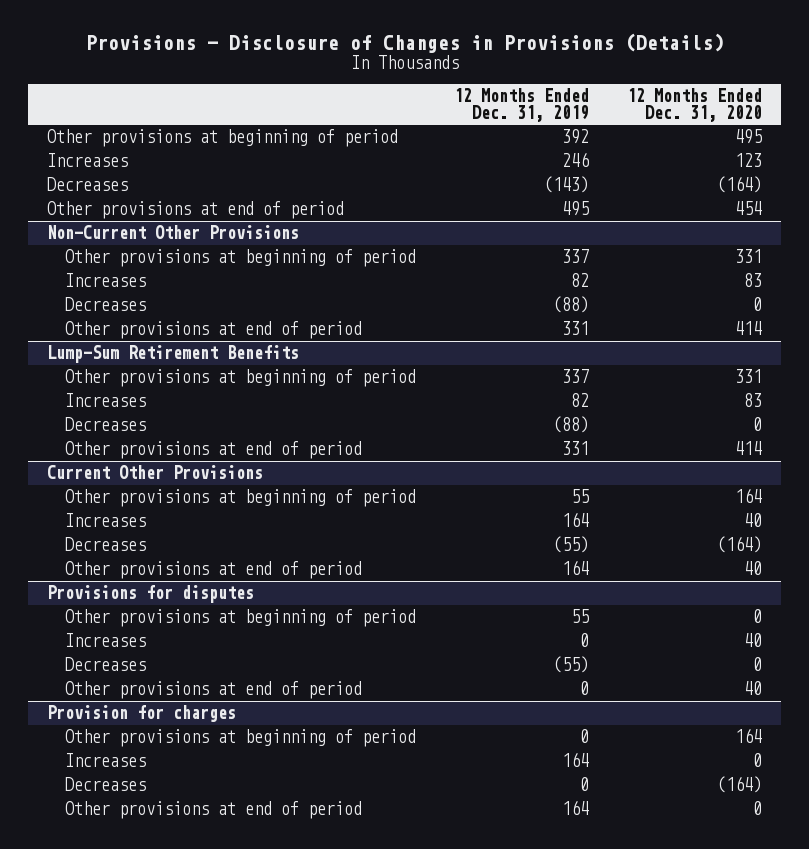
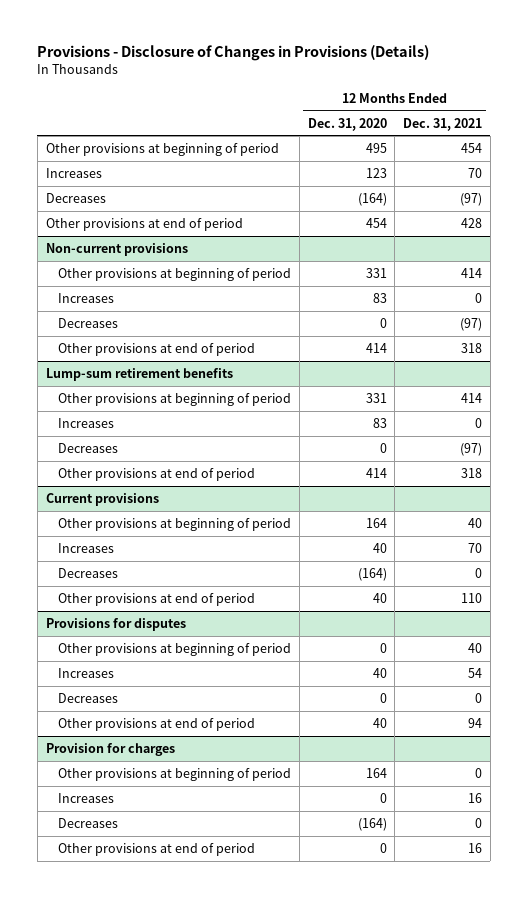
- | 12 Months Ended Dec. 31, 2019 | 12 Months Ended Dec. 31, 2020
+ | 12 Months Ended Dec. 31, 2020 | 12 Months Ended Dec. 31, 2021
- Non-Current Other Provisions
+ Non-current provisions
- Lump-Sum Retirement Benefits
+ Lump-sum retirement benefits
- Current Other Provisions
+ Current provisions

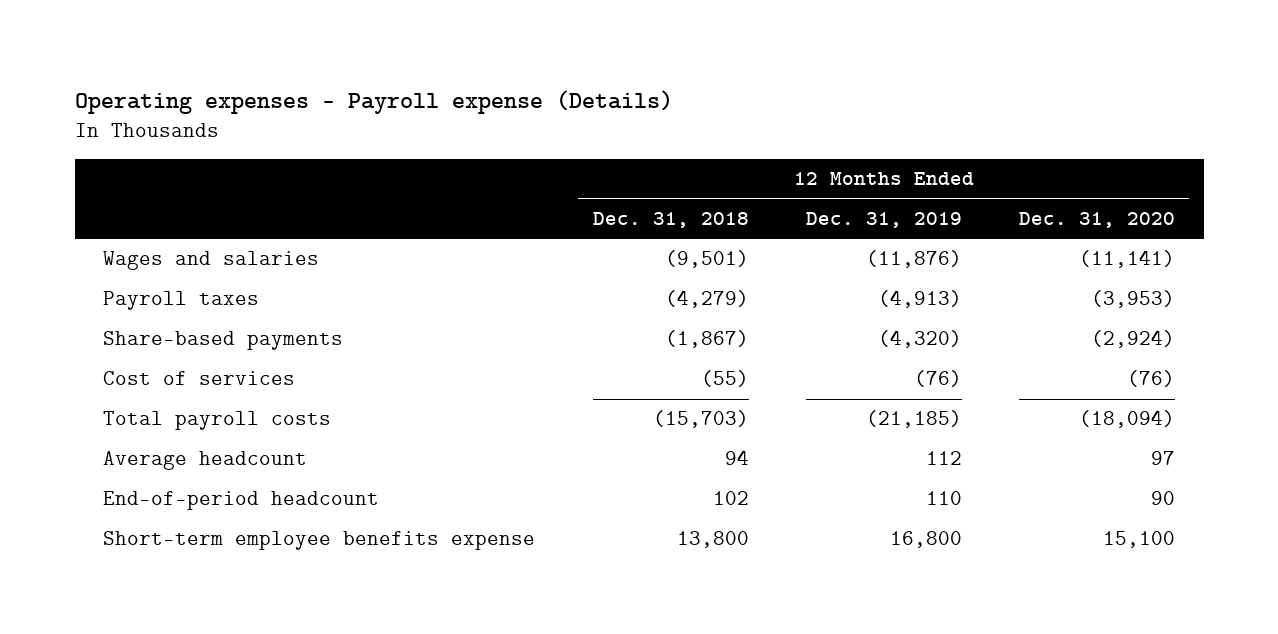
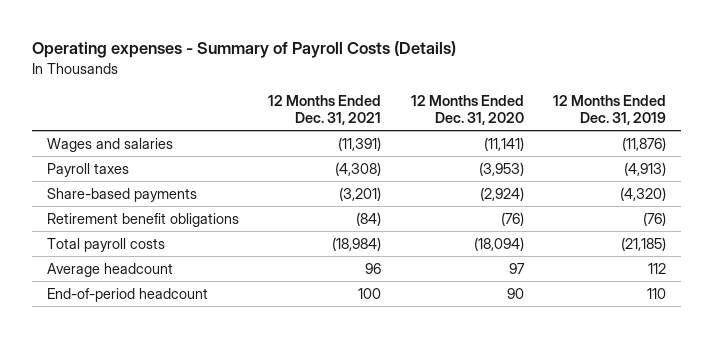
- Operating expenses - Payroll expense (Details)
+ Operating expenses - Summary of Payroll Costs (Details)
- | 12 Months Ended Dec. 31, 2018 | 12 Months Ended Dec. 31, 2019 | 12 Months Ended Dec. 31, 2020
+ | 12 Months Ended Dec. 31, 2021 | 12 Months Ended Dec. 31, 2020 | 12 Months Ended Dec. 31, 2019
- Cost of services | (55) | (76) | (76)
+ Retirement benefit obligations | (84) | (76) | (76)
- Short-term employee benefits expense | 13,800 | 16,800 | 15,100

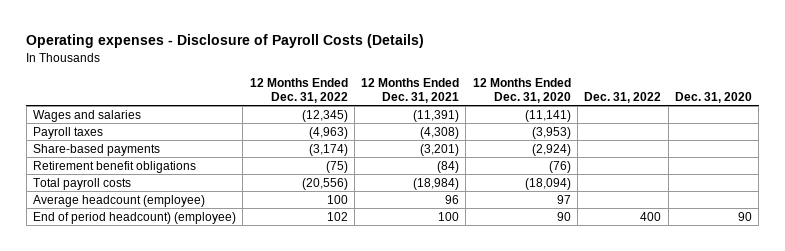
- Operating expenses - Summary of Payroll Costs (Details)
+ Operating expenses - Disclosure of Payroll Costs (Details)
- | 12 Months Ended Dec. 31, 2021 | 12 Months Ended Dec. 31, 2020 | 12 Months Ended Dec. 31, 2019
+ | 12 Months Ended Dec. 31, 2022 | 12 Months Ended Dec. 31, 2021 | 12 Months Ended Dec. 31, 2020 | Dec. 31, 2022 | Dec. 31, 2020
- Average headcount | 96 | 97 | 112
- End-of-period headcount | 100 | 90 | 110
+ Average headcount (employee) | 100 | 96 | 97 | |
+ End of period headcount) (employee) | 102 | 100 | 90 | 400 | 90

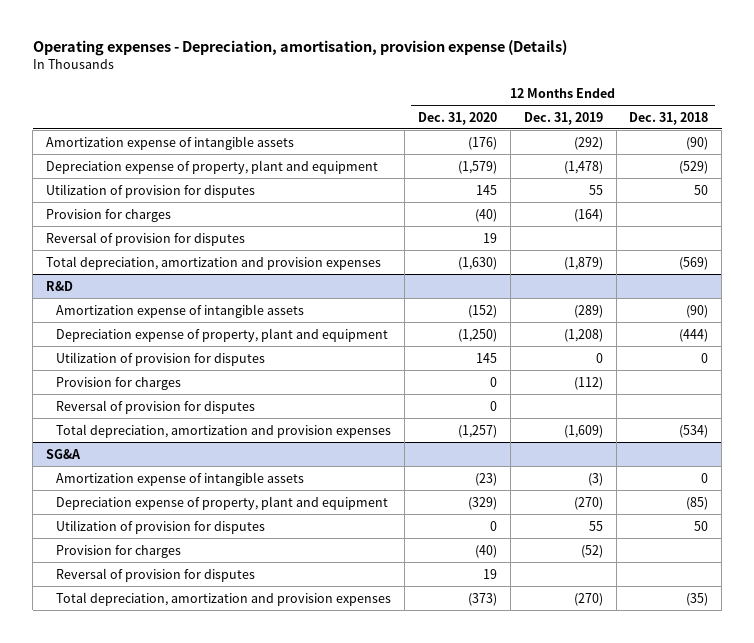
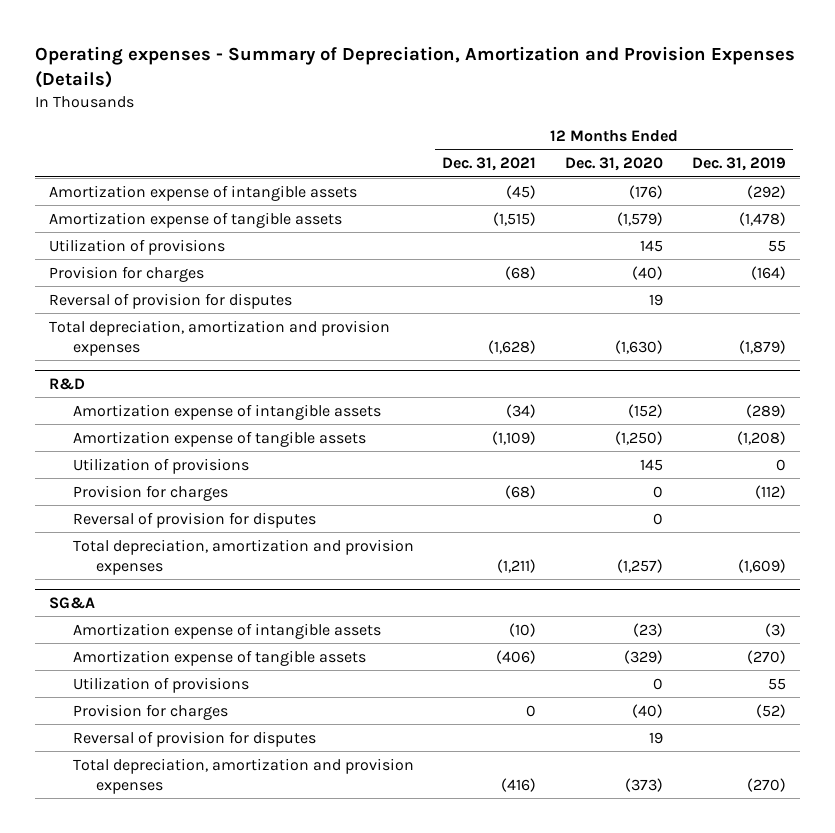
- Operating expenses - Depreciation, amortisation, provision expense (Details)
+ Operating expenses - Summary of Depreciation, Amortization and Provision Expenses (Details)
- | 12 Months Ended Dec. 31, 2020 | 12 Months Ended Dec. 31, 2019 | 12 Months Ended Dec. 31, 2018
+ | 12 Months Ended Dec. 31, 2021 | 12 Months Ended Dec. 31, 2020 | 12 Months Ended Dec. 31, 2019
- Depreciation expense of property, plant and equipment | (1,579) | (1,478) | (529)
- Utilization of provision for disputes | 145 | 55 | 50
+ Amortization expense of tangible assets | (1,515) | (1,579) | (1,478)
+ Utilization of provisions | | 145 | 55
@ R&D
- Depreciation expense of property, plant and equipment | (1,250) | (1,208) | (444)
- Utilization of provision for disputes | 145 | 0 | 0
+ Amortization expense of tangible assets | (1,109) | (1,250) | (1,208)
+ Utilization of provisions | | 145 | 0
@ SG&A
- Depreciation expense of property, plant and equipment | (329) | (270) | (85)
- Utilization of provision for disputes | 0 | 55 | 50
+ Amortization expense of tangible assets | (406) | (329) | (270)
+ Utilization of provisions | | 0 | 55

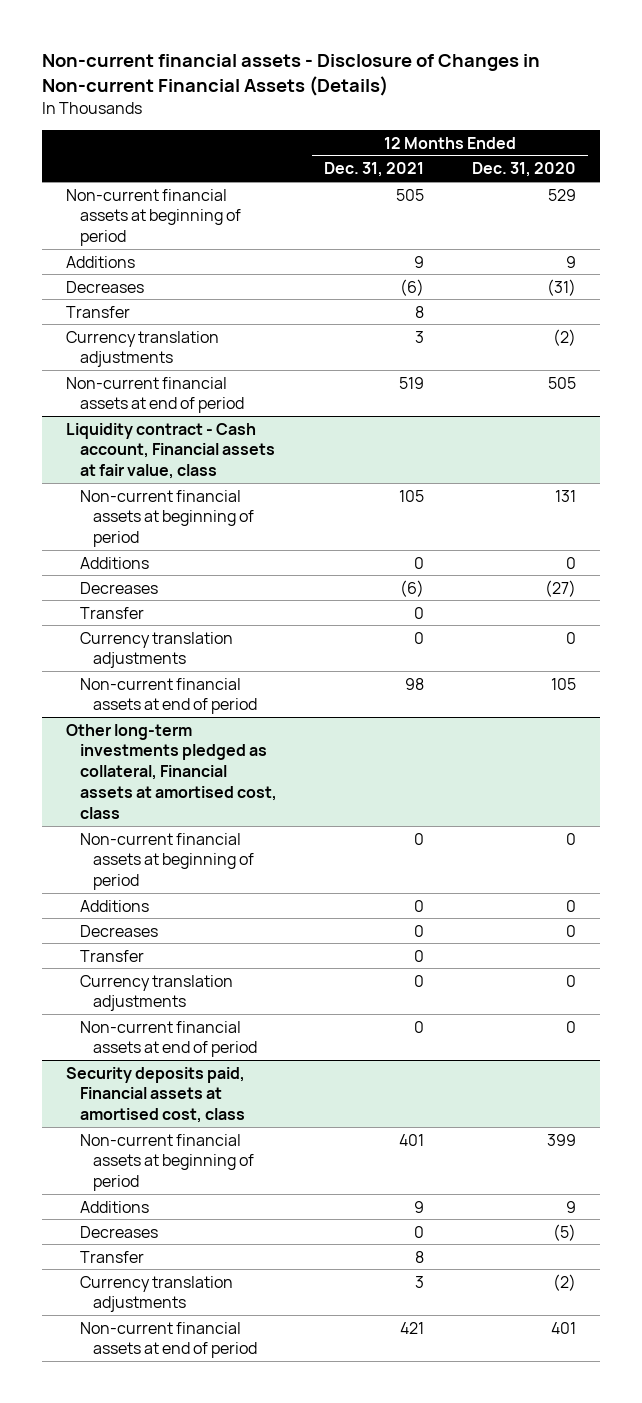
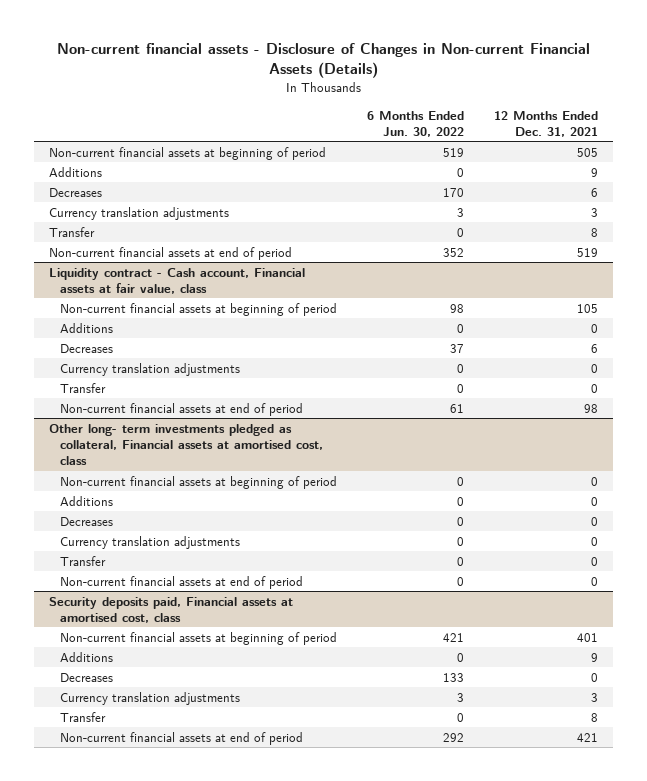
- | 12 Months Ended Dec. 31, 2021 | 12 Months Ended Dec. 31, 2020
+ | 6 Months Ended Jun. 30, 2022 | 12 Months Ended Dec. 31, 2021
- Decreases | (6) | (31)
+ Decreases | 170 | 6
moved down: Transfer | 0 | 8
@ Liquidity contract - Cash account, Financial assets at fair value, class
- Decreases | (6) | (27)
+ Decreases | 37 | 6
moved down: Transfer | 0 | 0
- Other long-term investments pledged as collateral, Financial assets at amortised cost, class
+ Other long- term investments pledged as collateral, Financial assets at amortised cost, class
- Transfer | 0 |
+ Transfer | 0 | 0
@ Security deposits paid, Financial assets at amortised cost, class
moved down: Transfer | 0 | 8

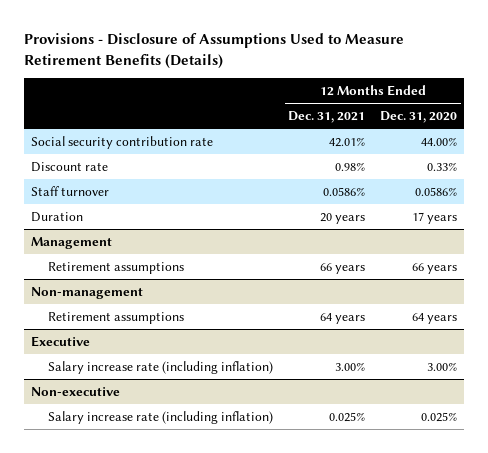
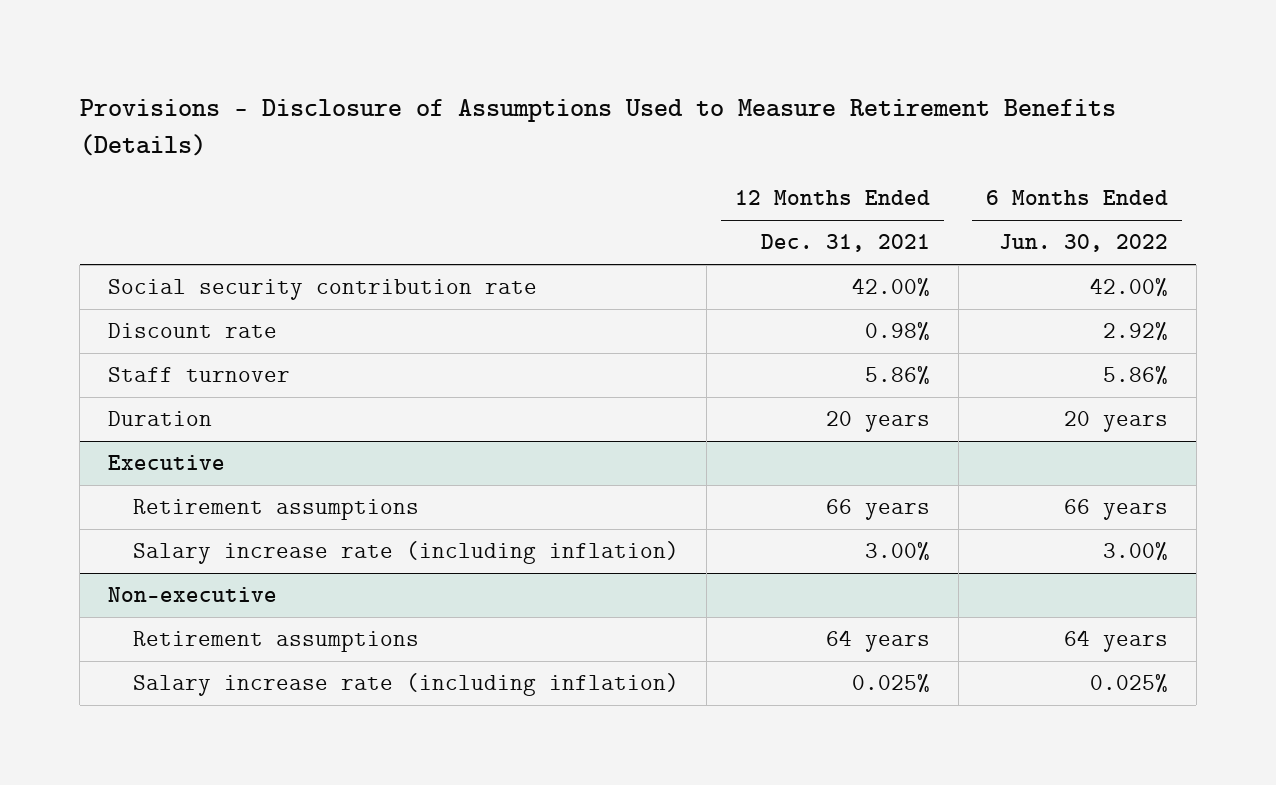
- | 12 Months Ended Dec. 31, 2021 | 12 Months Ended Dec. 31, 2020
+ | 12 Months Ended Dec. 31, 2021 | 6 Months Ended Jun. 30, 2022
- Social security contribution rate | 42.01% | 44.00%
+ Social security contribution rate | 42.00% | 42.00%
- Staff turnover | 0.0586% | 0.0586%
+ Staff turnover | 5.86% | 5.86%
- Management
- Retirement assumptions | 66 years | 66 years
- Non-management
- Retirement assumptions | 64 years | 64 years
@ Executive
+ Retirement assumptions | 66 years | 66 years
@ Non-executive
+ Retirement assumptions | 64 years | 64 years

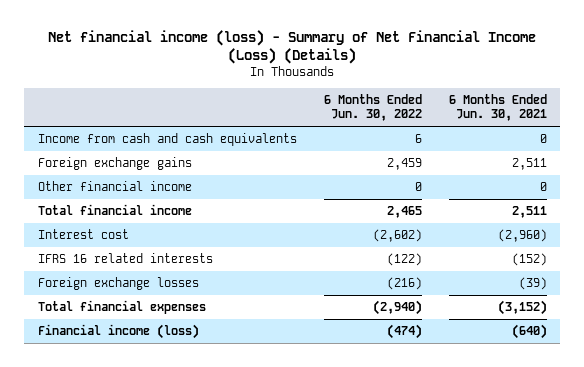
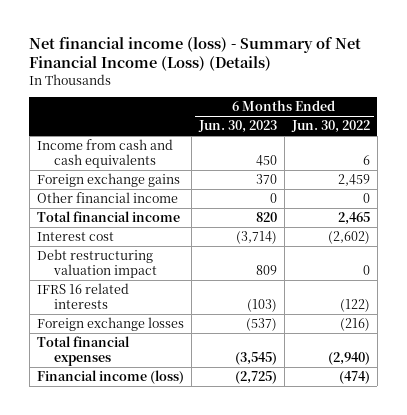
- | 6 Months Ended Jun. 30, 2022 | 6 Months Ended Jun. 30, 2021
+ | 6 Months Ended Jun. 30, 2023 | 6 Months Ended Jun. 30, 2022
+ Debt restructuring valuation impact | 809 | 0

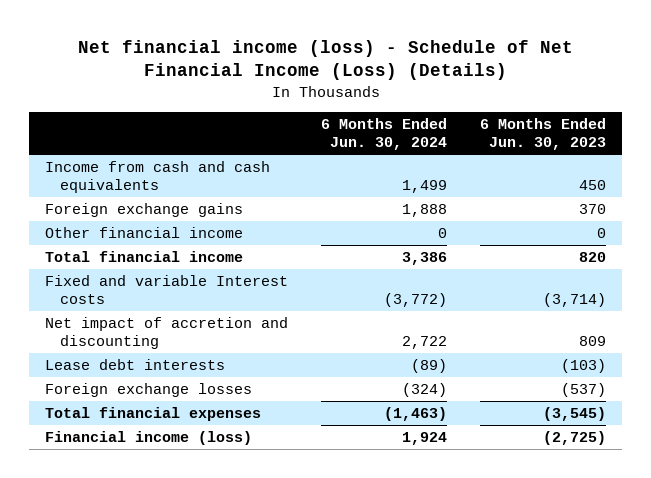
- Net financial income (loss) - Summary of Net Financial Income (Loss) (Details)
+ Net financial income (loss) - Schedule of Net Financial Income (Loss) (Details)
- | 6 Months Ended Jun. 30, 2023 | 6 Months Ended Jun. 30, 2022
+ | 6 Months Ended Jun. 30, 2024 | 6 Months Ended Jun. 30, 2023
- Interest cost | (3,714) | (2,602)
- Debt restructuring valuation impact | 809 | 0
- IFRS 16 related interests | (103) | (122)
+ Fixed and variable Interest costs | (3,772) | (3,714)
+ Net impact of accretion and discounting | 2,722 | 809
+ Lease debt interests | (89) | (103)

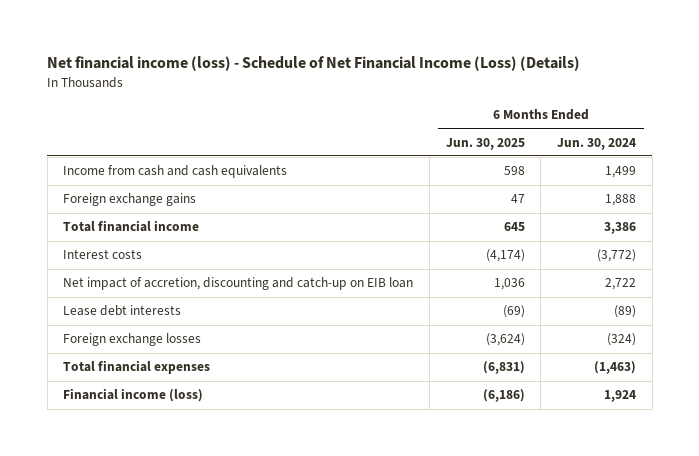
- | 6 Months Ended Jun. 30, 2024 | 6 Months Ended Jun. 30, 2023
+ | 6 Months Ended Jun. 30, 2025 | 6 Months Ended Jun. 30, 2024
- Other financial income | 0 | 0
- Fixed and variable Interest costs | (3,772) | (3,714)
- Net impact of accretion and discounting | 2,722 | 809
+ Interest costs | (4,174) | (3,772)
+ Net impact of accretion, discounting and catch-up on EIB loan | 1,036 | 2,722

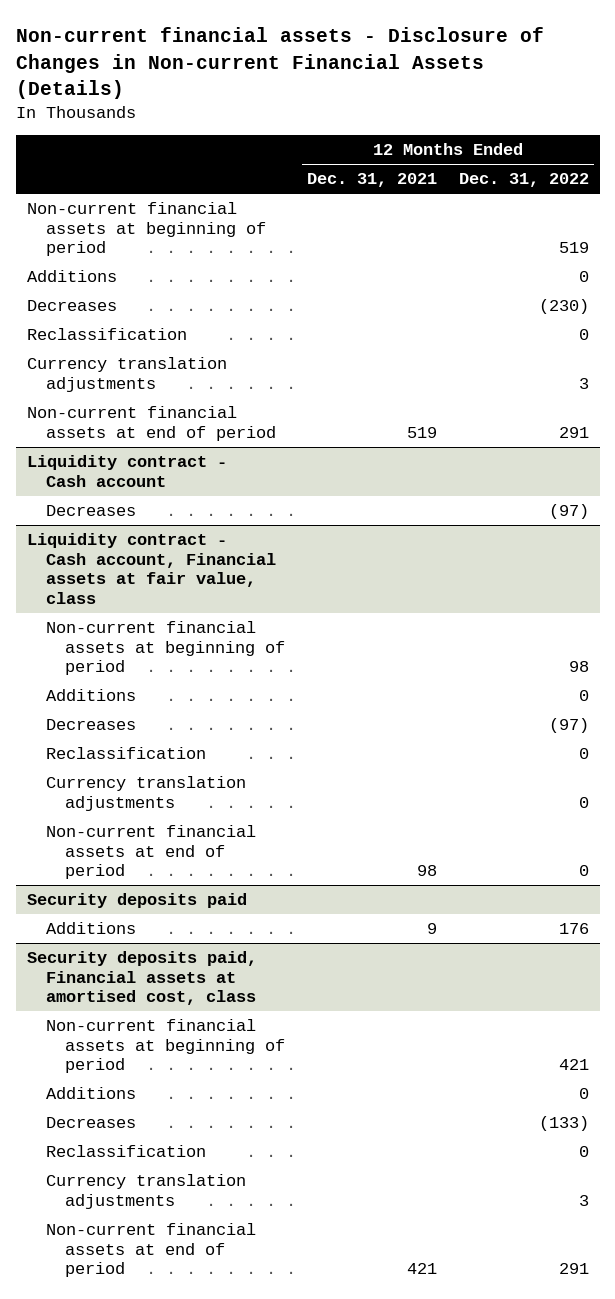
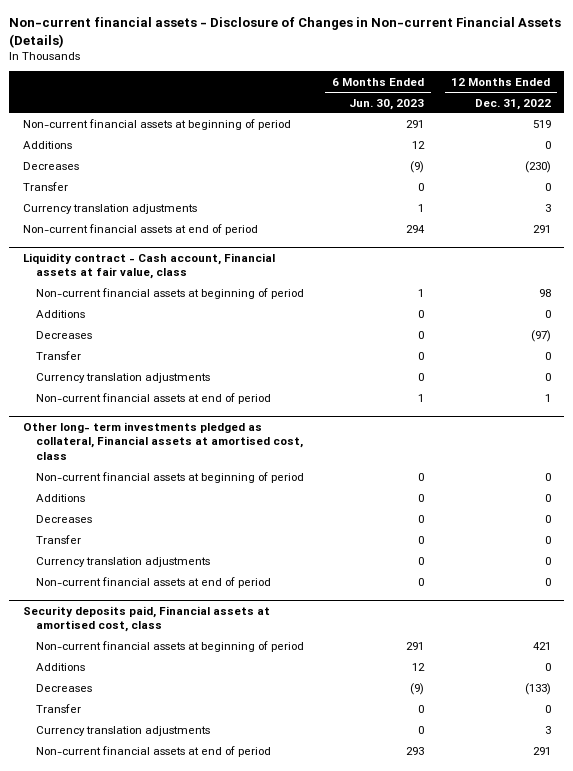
- | 12 Months Ended Dec. 31, 2021 | 12 Months Ended Dec. 31, 2022
+ | 6 Months Ended Jun. 30, 2023 | 12 Months Ended Dec. 31, 2022
- Reclassification | | 0
+ Transfer | 0 | 0
- Liquidity contract - Cash account
- Decreases | | (97)
@ Liquidity contract - Cash account, Financial assets at fair value, class
- Reclassification | | 0
+ Transfer | 0 | 0
+ Non-current financial assets at end of period | 1 | 1
+ Other long- term investments pledged as collateral, Financial assets at amortised cost, class
+ Non-current financial assets at beginning of period | 0 | 0
+ Additions | 0 | 0
+ Decreases | 0 | 0
+ Transfer | 0 | 0
+ Currency translation adjustments | 0 | 0
- Security deposits paid
- Additions | 9 | 176
@ Security deposits paid, Financial assets at amortised cost, class
- Reclassification | | 0
+ Transfer | 0 | 0

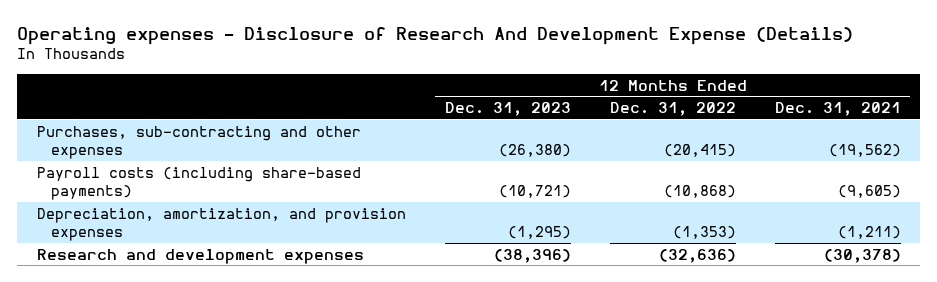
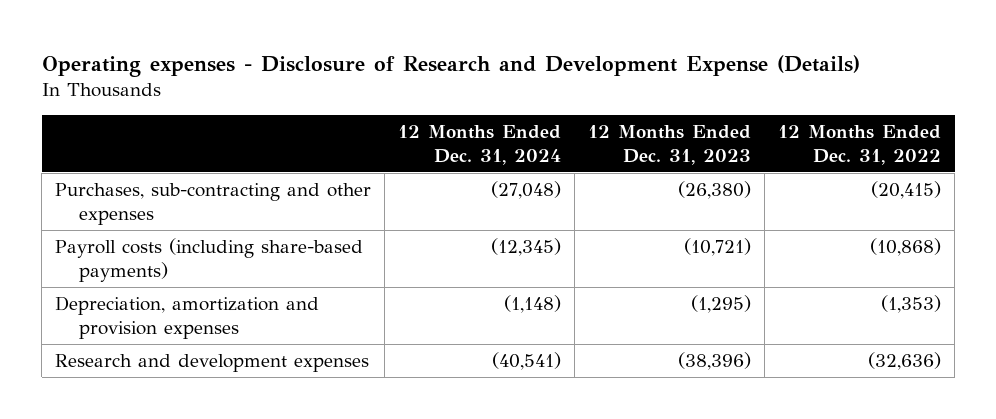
- Operating expenses - Disclosure of Research And Development Expense (Details)
+ Operating expenses - Disclosure of Research and Development Expense (Details)
- | 12 Months Ended Dec. 31, 2023 | 12 Months Ended Dec. 31, 2022 | 12 Months Ended Dec. 31, 2021
+ | 12 Months Ended Dec. 31, 2024 | 12 Months Ended Dec. 31, 2023 | 12 Months Ended Dec. 31, 2022
- Depreciation, amortization, and provision expenses | (1,295) | (1,353) | (1,211)
+ Depreciation, amortization and provision expenses | (1,148) | (1,295) | (1,353)

